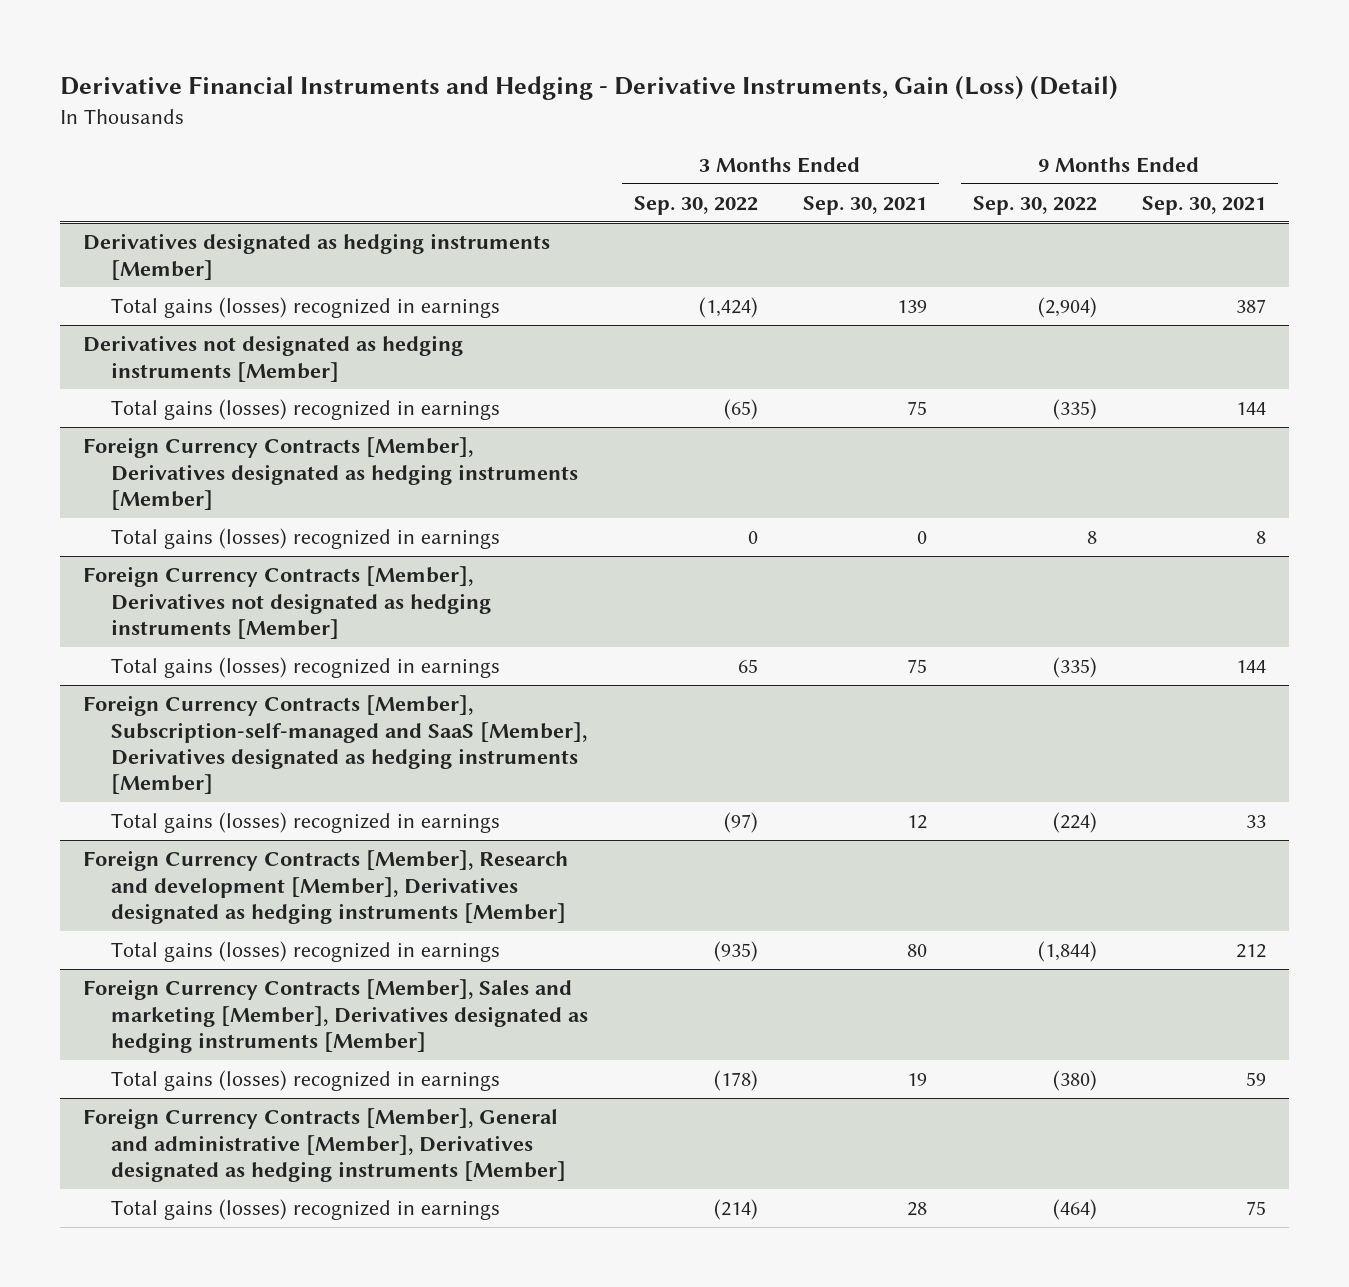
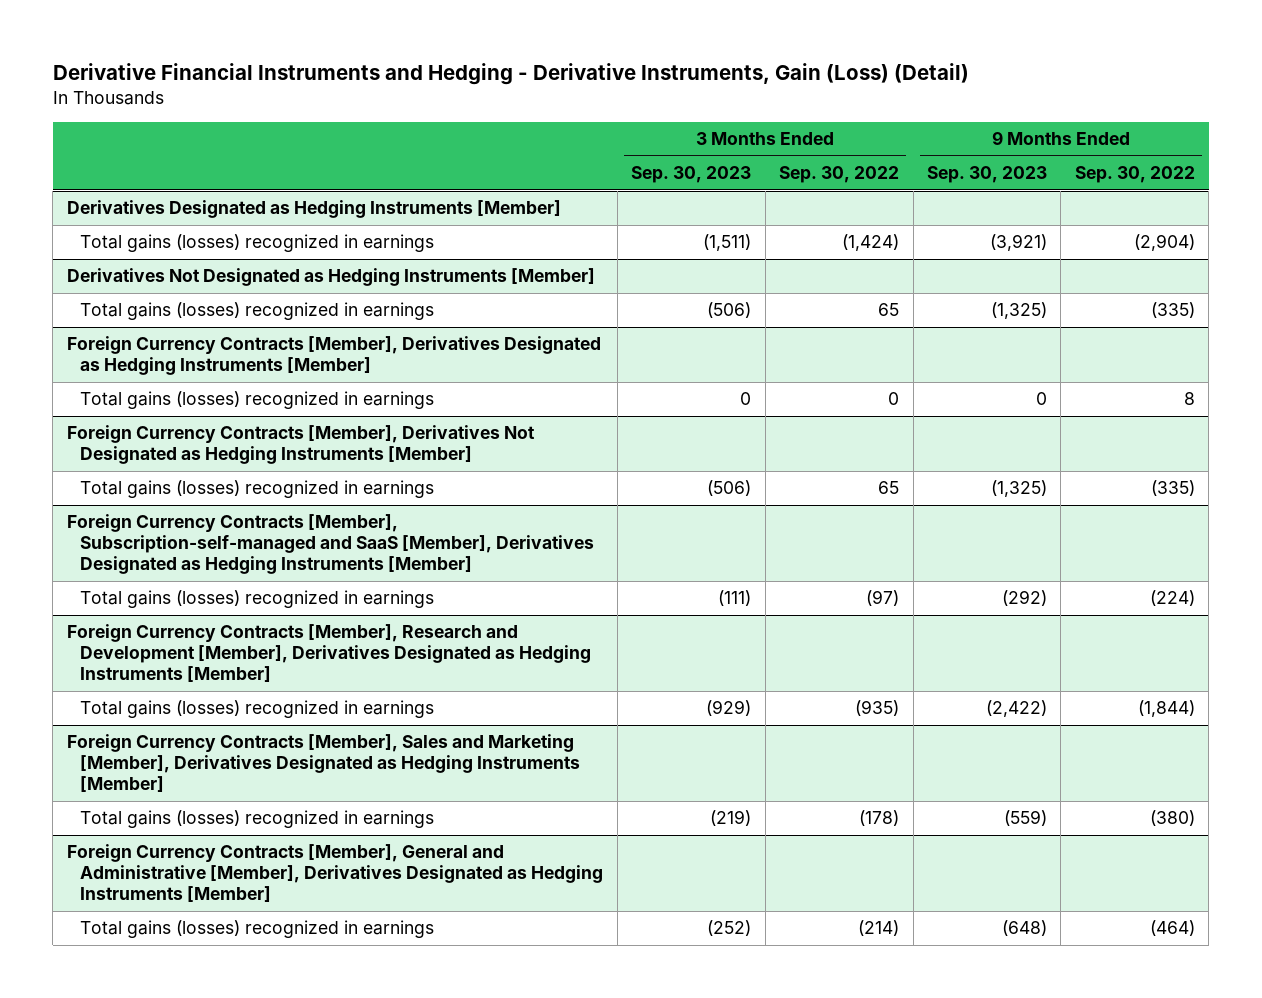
- | 3 Months Ended Sep. 30, 2022 | 3 Months Ended Sep. 30, 2021 | 9 Months Ended Sep. 30, 2022 | 9 Months Ended Sep. 30, 2021
+ | 3 Months Ended Sep. 30, 2023 | 3 Months Ended Sep. 30, 2022 | 9 Months Ended Sep. 30, 2023 | 9 Months Ended Sep. 30, 2022
- Derivatives designated as hedging instruments [Member]
+ Derivatives Designated as Hedging Instruments [Member]
- Derivatives not designated as hedging instruments [Member]
- Total gains (losses) recognized in earnings | (65) | 75 | (335) | 144
- Foreign Currency Contracts [Member], Derivatives designated as hedging instruments [Member]
+ Derivatives Not Designated as Hedging Instruments [Member]
+ Total gains (losses) recognized in earnings | (506) | 65 | (1,325) | (335)
+ Foreign Currency Contracts [Member], Derivatives Designated as Hedging Instruments [Member]
- Foreign Currency Contracts [Member], Derivatives not designated as hedging instruments [Member]
+ Foreign Currency Contracts [Member], Derivatives Not Designated as Hedging Instruments [Member]
- Foreign Currency Contracts [Member], Subscription-self-managed and SaaS [Member], Derivatives designated as hedging instruments [Member]
+ Foreign Currency Contracts [Member], Subscription-self-managed and SaaS [Member], Derivatives Designated as Hedging Instruments [Member]
- Foreign Currency Contracts [Member], Research and development [Member], Derivatives designated as hedging instruments [Member]
+ Foreign Currency Contracts [Member], Research and Development [Member], Derivatives Designated as Hedging Instruments [Member]
- Foreign Currency Contracts [Member], Sales and marketing [Member], Derivatives designated as hedging instruments [Member]
+ Foreign Currency Contracts [Member], Sales and Marketing [Member], Derivatives Designated as Hedging Instruments [Member]
- Foreign Currency Contracts [Member], General and administrative [Member], Derivatives designated as hedging instruments [Member]
+ Foreign Currency Contracts [Member], General and Administrative [Member], Derivatives Designated as Hedging Instruments [Member]

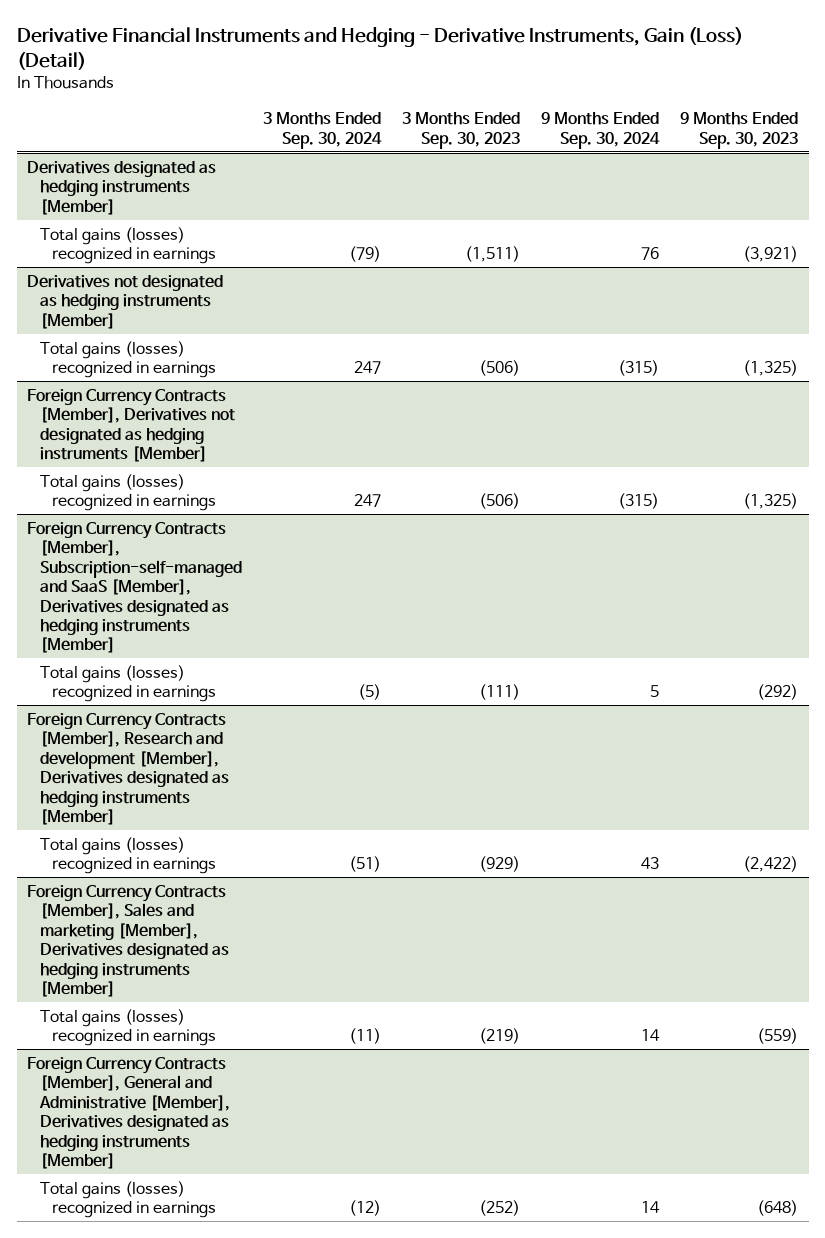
- | 3 Months Ended Sep. 30, 2023 | 3 Months Ended Sep. 30, 2022 | 9 Months Ended Sep. 30, 2023 | 9 Months Ended Sep. 30, 2022
+ | 3 Months Ended Sep. 30, 2024 | 3 Months Ended Sep. 30, 2023 | 9 Months Ended Sep. 30, 2024 | 9 Months Ended Sep. 30, 2023
- Derivatives Designated as Hedging Instruments [Member]
+ Derivatives designated as hedging instruments [Member]
- Derivatives Not Designated as Hedging Instruments [Member]
+ Derivatives not designated as hedging instruments [Member]
- Foreign Currency Contracts [Member], Derivatives Designated as Hedging Instruments [Member]
- Total gains (losses) recognized in earnings | 0 | 0 | 0 | 8
- Foreign Currency Contracts [Member], Derivatives Not Designated as Hedging Instruments [Member]
+ Foreign Currency Contracts [Member], Derivatives not designated as hedging instruments [Member]
- Foreign Currency Contracts [Member], Subscription-self-managed and SaaS [Member], Derivatives Designated as Hedging Instruments [Member]
+ Foreign Currency Contracts [Member], Subscription-self-managed and SaaS [Member], Derivatives designated as hedging instruments [Member]
- Foreign Currency Contracts [Member], Research and Development [Member], Derivatives Designated as Hedging Instruments [Member]
+ Foreign Currency Contracts [Member], Research and development [Member], Derivatives designated as hedging instruments [Member]
- Foreign Currency Contracts [Member], Sales and Marketing [Member], Derivatives Designated as Hedging Instruments [Member]
+ Foreign Currency Contracts [Member], Sales and marketing [Member], Derivatives designated as hedging instruments [Member]
- Foreign Currency Contracts [Member], General and Administrative [Member], Derivatives Designated as Hedging Instruments [Member]
+ Foreign Currency Contracts [Member], General and Administrative [Member], Derivatives designated as hedging instruments [Member]

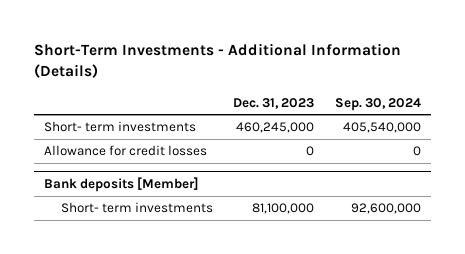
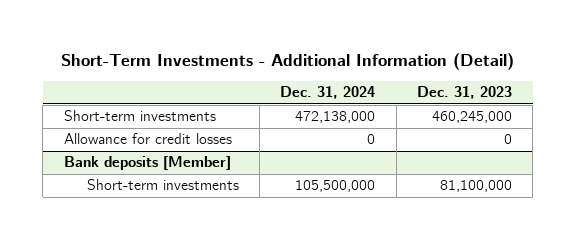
- Short-Term Investments - Additional Information (Details)
+ Short-Term Investments - Additional Information (Detail)
- | Dec. 31, 2023 | Sep. 30, 2024
+ | Dec. 31, 2024 | Dec. 31, 2023
- Short- term investments | 460,245,000 | 405,540,000
+ Short-term investments | 472,138,000 | 460,245,000
@ Bank deposits [Member]
- Short- term investments | 81,100,000 | 92,600,000
+ Short-term investments | 105,500,000 | 81,100,000

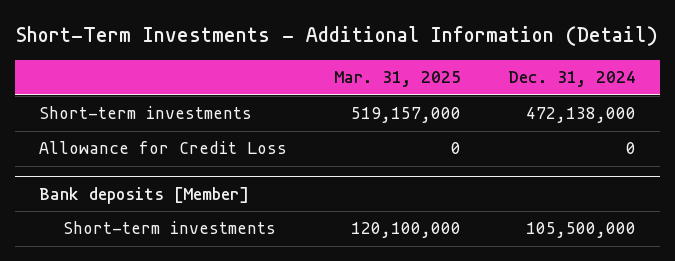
- | Dec. 31, 2024 | Dec. 31, 2023
+ | Mar. 31, 2025 | Dec. 31, 2024
- Allowance for credit losses | 0 | 0
+ Allowance for Credit Loss | 0 | 0

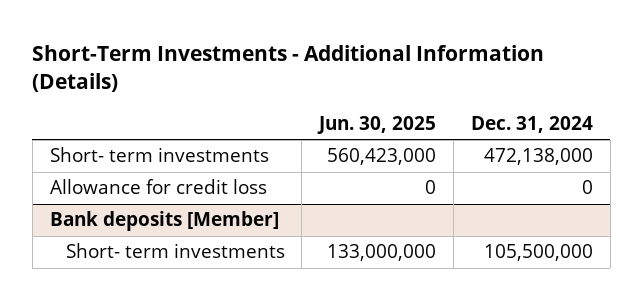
- Short-Term Investments - Additional Information (Detail)
+ Short-Term Investments - Additional Information (Details)
- | Mar. 31, 2025 | Dec. 31, 2024
+ | Jun. 30, 2025 | Dec. 31, 2024
- Short-term investments | 519,157,000 | 472,138,000
- Allowance for Credit Loss | 0 | 0
+ Short- term investments | 560,423,000 | 472,138,000
+ Allowance for credit loss | 0 | 0
@ Bank deposits [Member]
- Short-term investments | 120,100,000 | 105,500,000
+ Short- term investments | 133,000,000 | 105,500,000

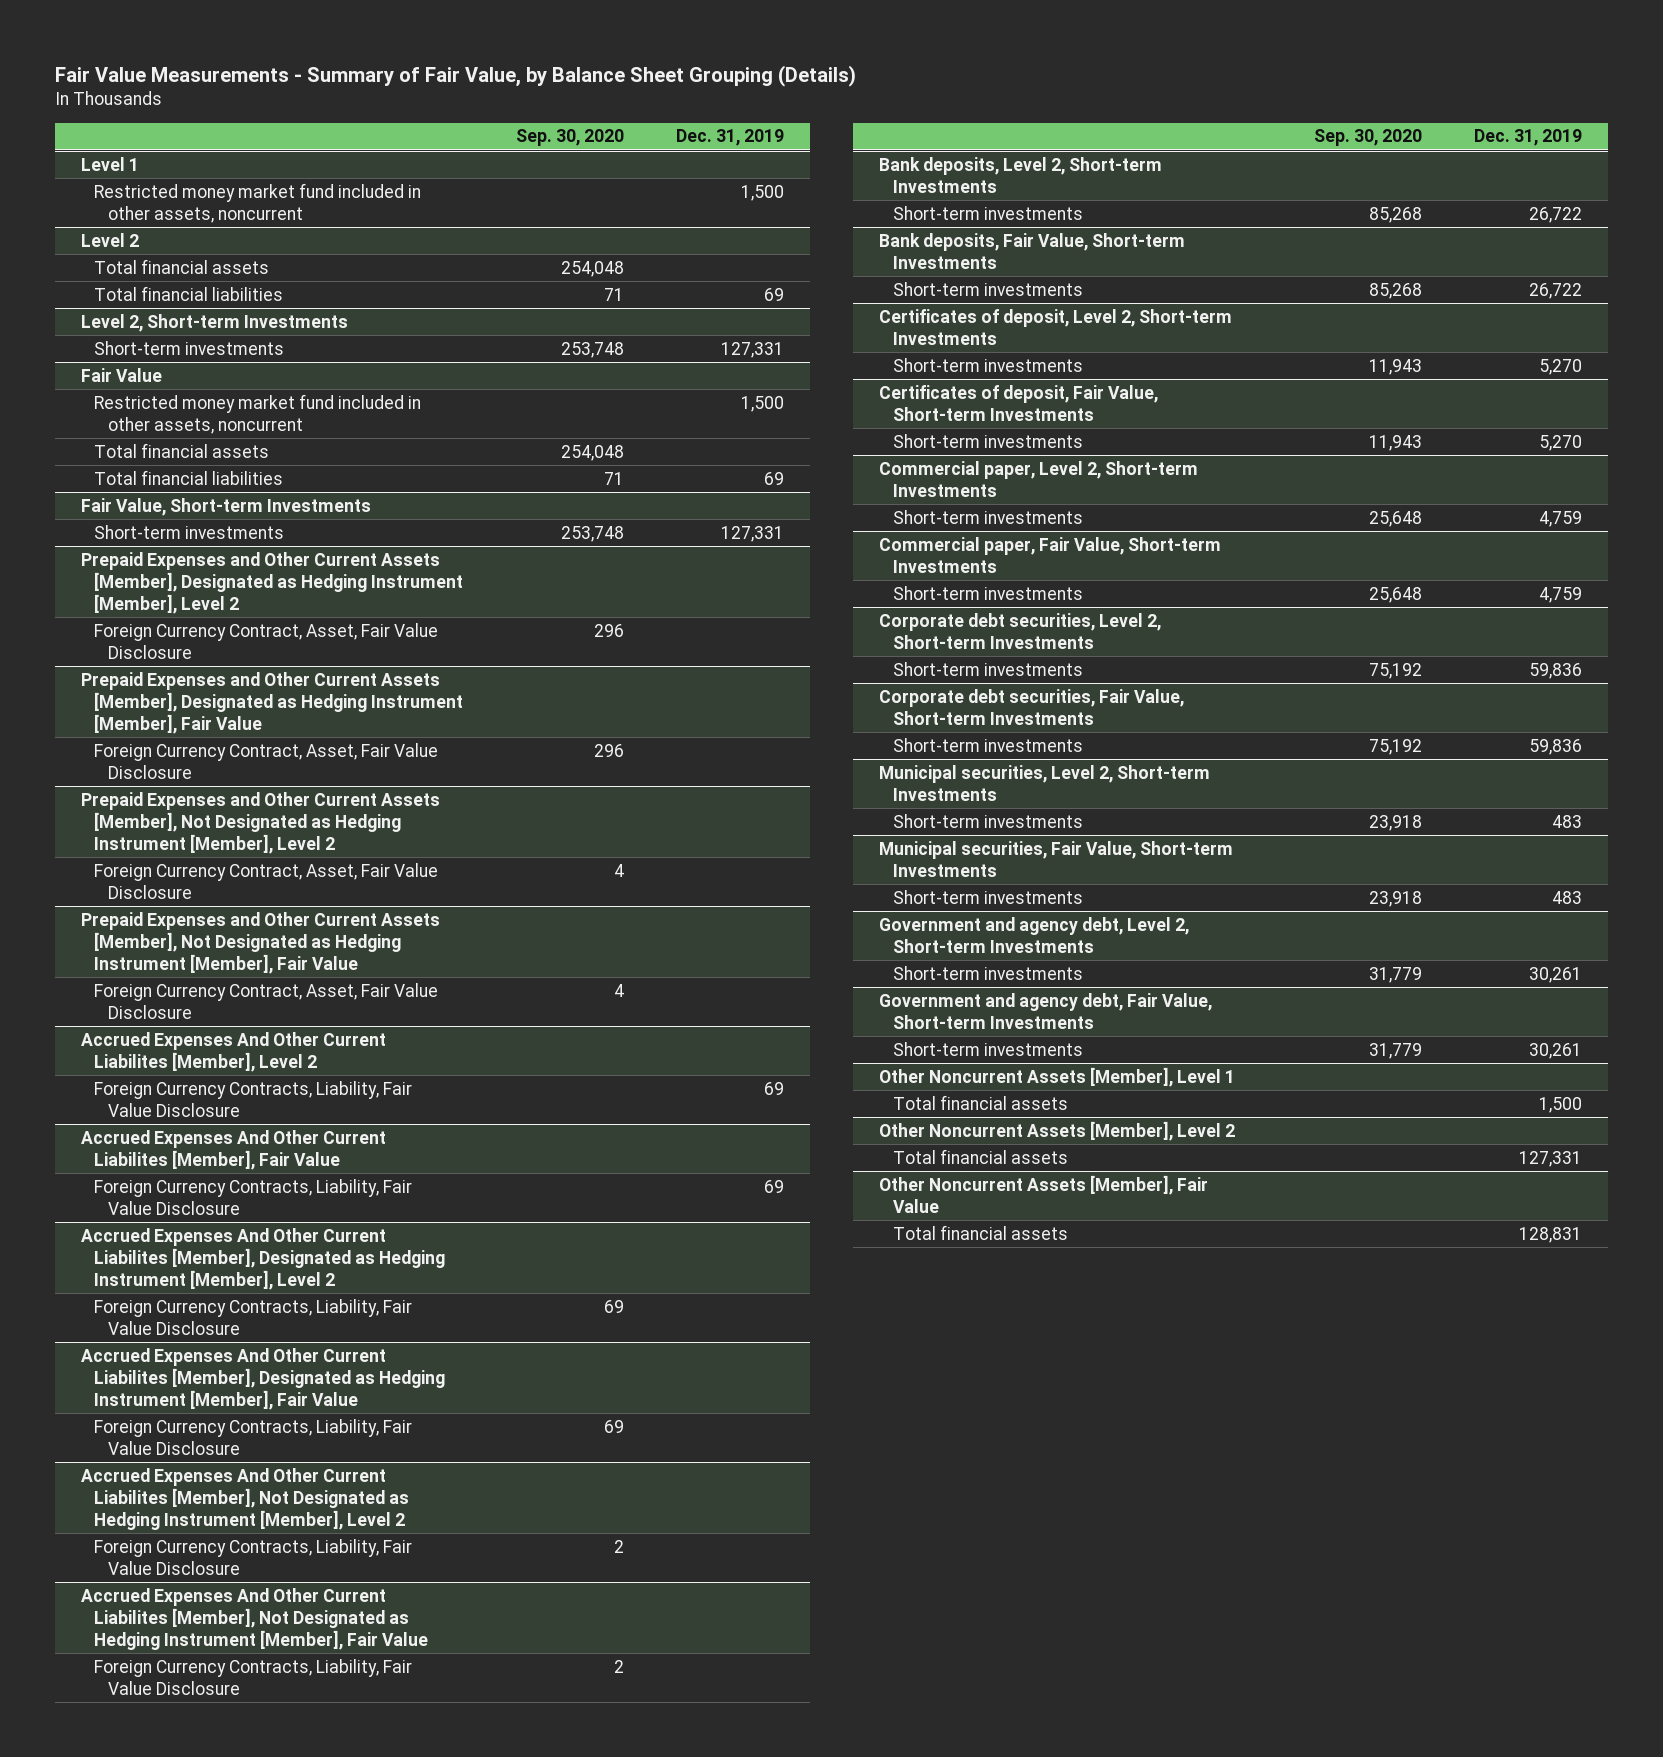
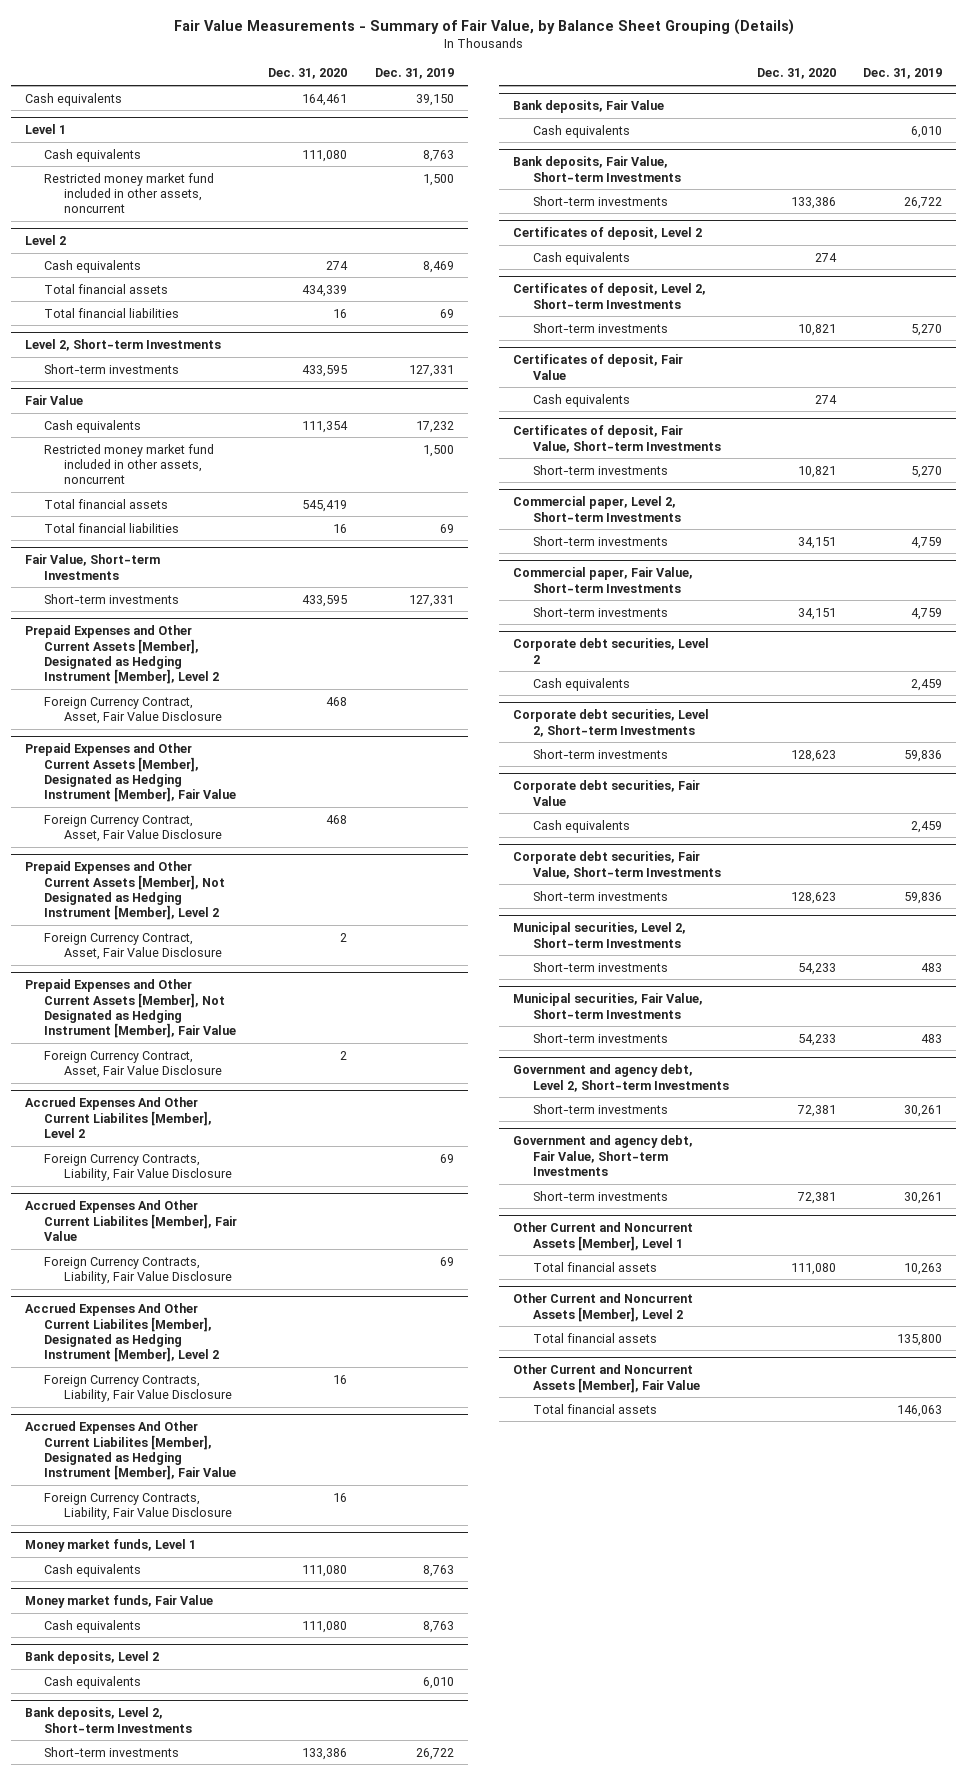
- | Sep. 30, 2020 | Dec. 31, 2019
+ | Dec. 31, 2020 | Dec. 31, 2019
+ Cash equivalents | 164,461 | 39,150
@ Level 1
+ Cash equivalents | 111,080 | 8,763
@ Level 2
+ Cash equivalents | 274 | 8,469
@ Fair Value
+ Cash equivalents | 111,354 | 17,232
- Accrued Expenses And Other Current Liabilites [Member], Not Designated as Hedging Instrument [Member], Level 2
- Foreign Currency Contracts, Liability, Fair Value Disclosure | 2 |
- Accrued Expenses And Other Current Liabilites [Member], Not Designated as Hedging Instrument [Member], Fair Value
- Foreign Currency Contracts, Liability, Fair Value Disclosure | 2 |
+ Money market funds, Level 1
+ Cash equivalents | 111,080 | 8,763
+ Money market funds, Fair Value
+ Cash equivalents | 111,080 | 8,763
+ Bank deposits, Level 2
+ Cash equivalents | | 6,010
+ Bank deposits, Fair Value
+ Cash equivalents | | 6,010
+ Certificates of deposit, Level 2
+ Cash equivalents | 274 |
+ Certificates of deposit, Fair Value
+ Cash equivalents | 274 |
+ Corporate debt securities, Level 2
+ Cash equivalents | | 2,459
+ Corporate debt securities, Fair Value
+ Cash equivalents | | 2,459
- Other Noncurrent Assets [Member], Level 1
- Total financial assets | | 1,500
- Other Noncurrent Assets [Member], Level 2
- Total financial assets | | 127,331
- Other Noncurrent Assets [Member], Fair Value
- Total financial assets | | 128,831
+ Other Current and Noncurrent Assets [Member], Level 1
+ Total financial assets | 111,080 | 10,263
+ Other Current and Noncurrent Assets [Member], Level 2
+ Total financial assets | | 135,800
+ Other Current and Noncurrent Assets [Member], Fair Value
+ Total financial assets | | 146,063

